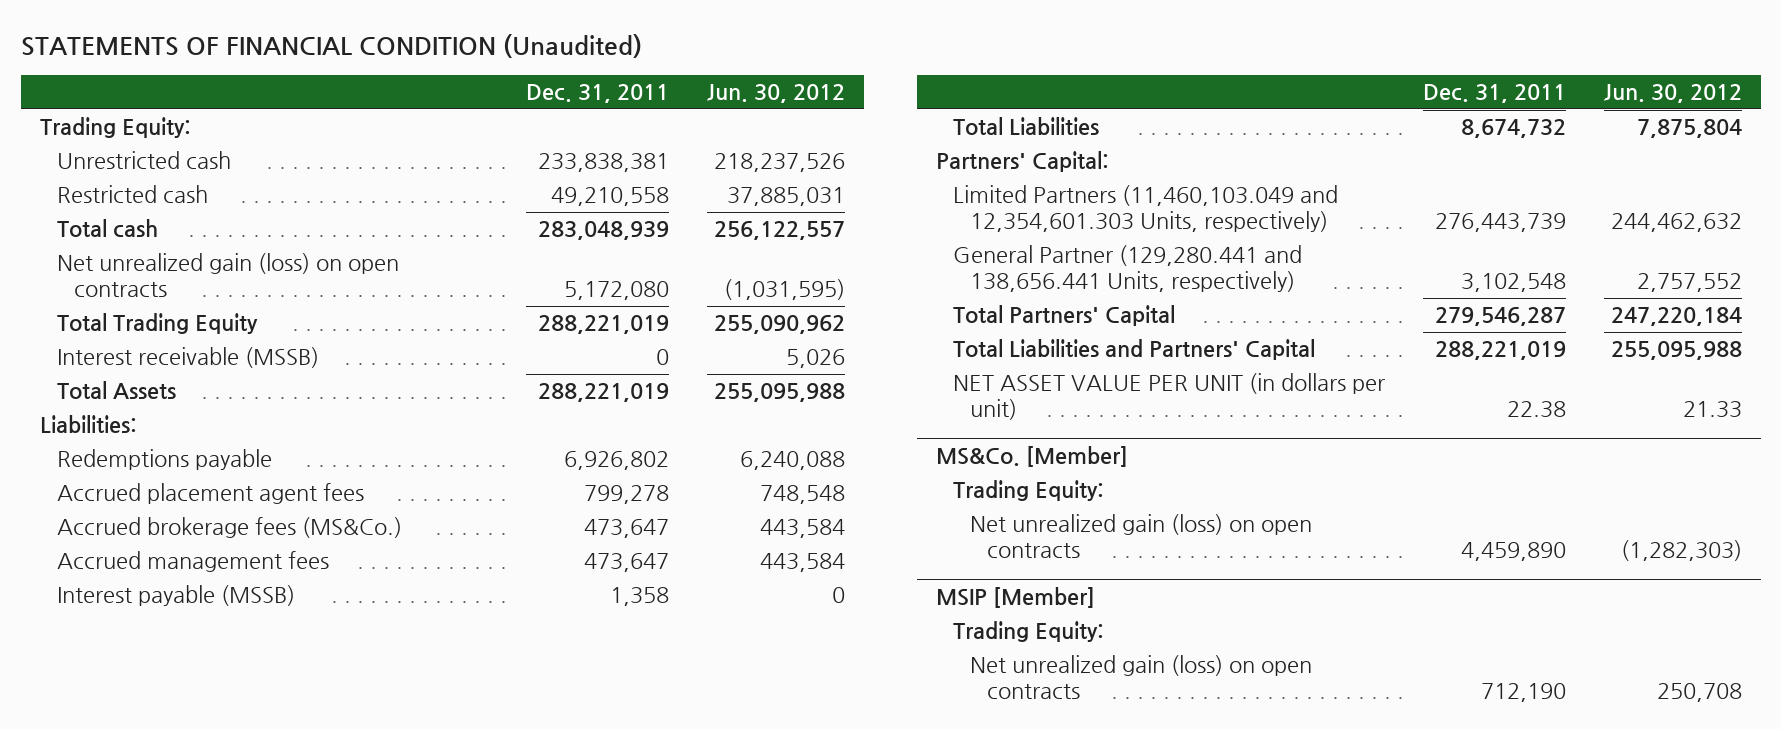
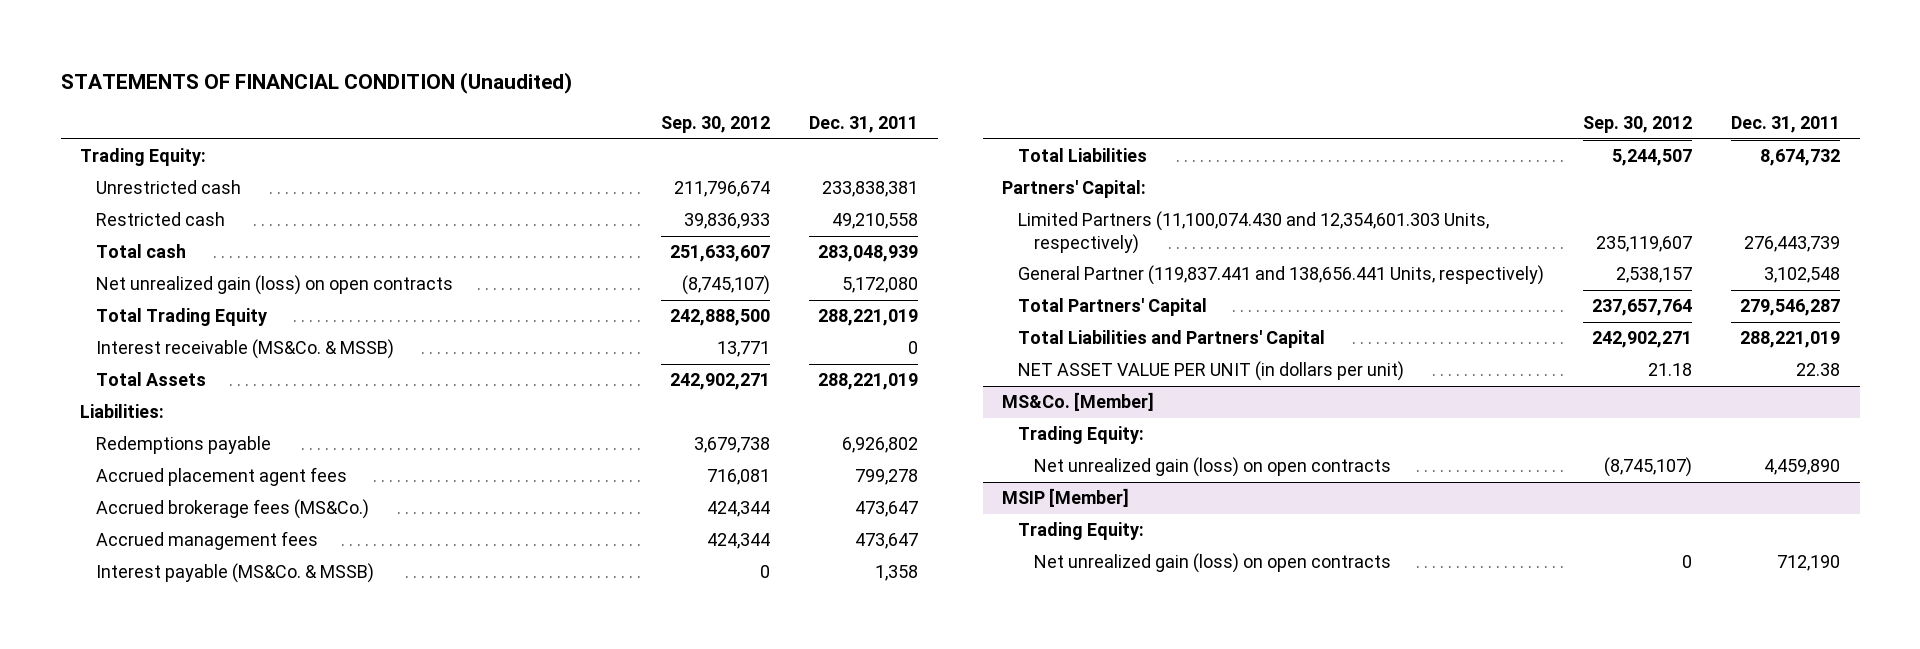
- | Dec. 31, 2011 | Jun. 30, 2012
+ | Sep. 30, 2012 | Dec. 31, 2011
- Interest receivable (MSSB) | 0 | 5,026
+ Interest receivable (MS&Co. & MSSB) | 13,771 | 0
- Interest payable (MSSB) | 1,358 | 0
+ Interest payable (MS&Co. & MSSB) | 0 | 1,358
- Limited Partners (11,460,103.049 and 12,354,601.303 Units, respectively) | 276,443,739 | 244,462,632
- General Partner (129,280.441 and 138,656.441 Units, respectively) | 3,102,548 | 2,757,552
+ Limited Partners (11,100,074.430 and 12,354,601.303 Units, respectively) | 235,119,607 | 276,443,739
+ General Partner (119,837.441 and 138,656.441 Units, respectively) | 2,538,157 | 3,102,548

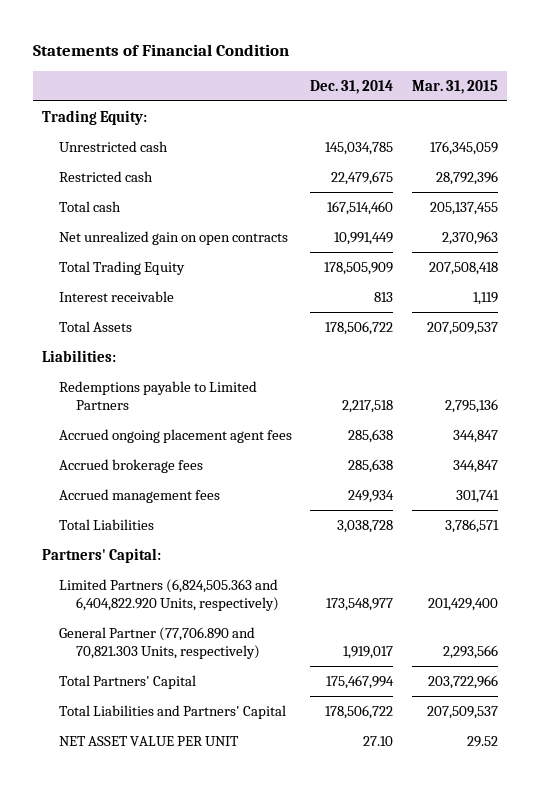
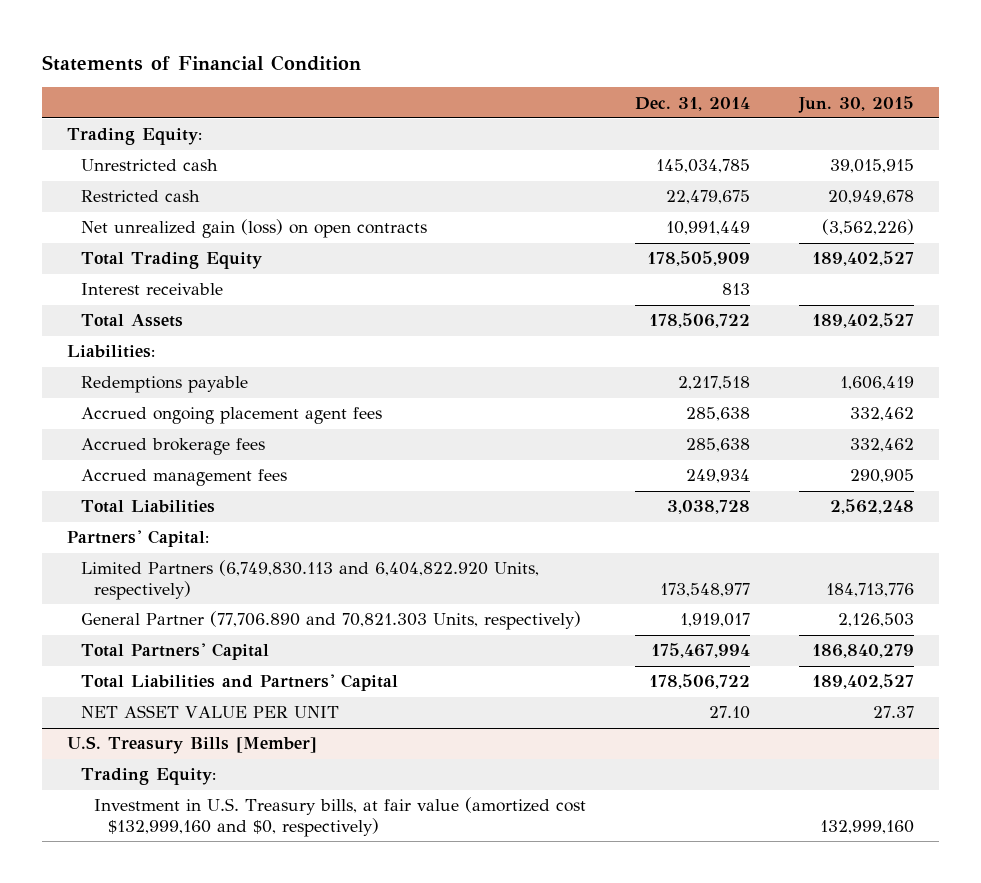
- | Dec. 31, 2014 | Mar. 31, 2015
+ | Dec. 31, 2014 | Jun. 30, 2015
- Total cash | 167,514,460 | 205,137,455
- Net unrealized gain on open contracts | 10,991,449 | 2,370,963
+ Net unrealized gain (loss) on open contracts | 10,991,449 | (3,562,226)
- Redemptions payable to Limited Partners | 2,217,518 | 2,795,136
+ Redemptions payable | 2,217,518 | 1,606,419
- Limited Partners (6,824,505.363 and 6,404,822.920 Units, respectively) | 173,548,977 | 201,429,400
+ Limited Partners (6,749,830.113 and 6,404,822.920 Units, respectively) | 173,548,977 | 184,713,776
+ U.S. Treasury Bills [Member]
+ Trading Equity:
+ Investment in U.S. Treasury bills, at fair value (amortized cost $132,999,160 and $0, respectively) | | 132,999,160

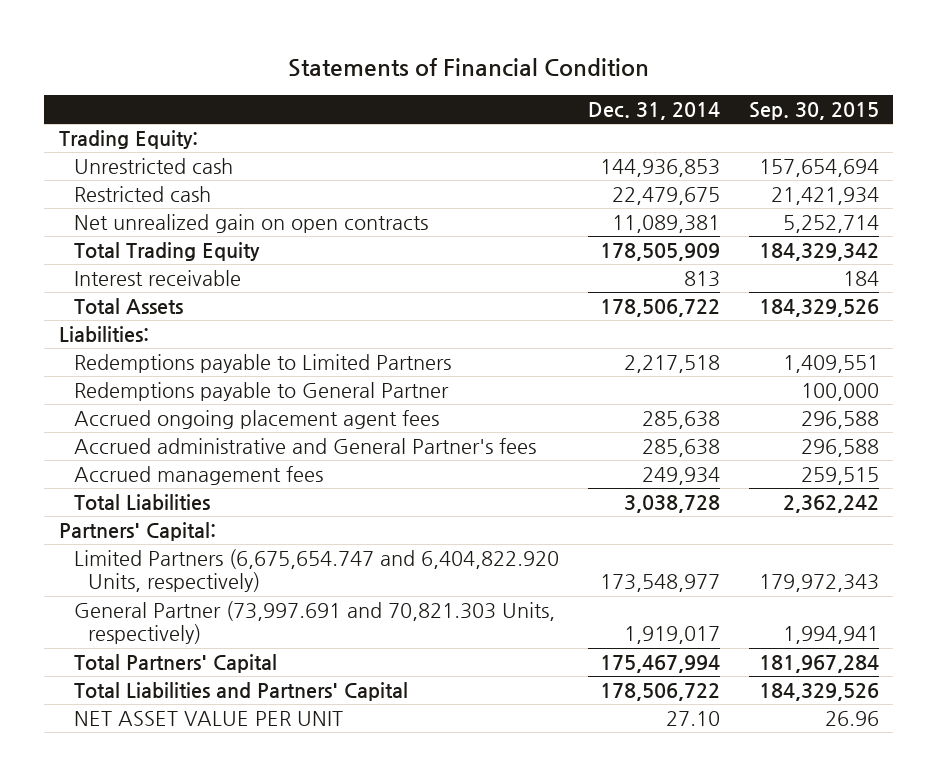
- | Dec. 31, 2014 | Jun. 30, 2015
+ | Dec. 31, 2014 | Sep. 30, 2015
- Unrestricted cash | 145,034,785 | 39,015,915
+ Unrestricted cash | 144,936,853 | 157,654,694
- Net unrealized gain (loss) on open contracts | 10,991,449 | (3,562,226)
+ Net unrealized gain on open contracts | 11,089,381 | 5,252,714
- Redemptions payable | 2,217,518 | 1,606,419
+ Redemptions payable to Limited Partners | 2,217,518 | 1,409,551
+ Redemptions payable to General Partner | | 100,000
- Accrued brokerage fees | 285,638 | 332,462
+ Accrued administrative and General Partner's fees | 285,638 | 296,588
- Limited Partners (6,749,830.113 and 6,404,822.920 Units, respectively) | 173,548,977 | 184,713,776
- General Partner (77,706.890 and 70,821.303 Units, respectively) | 1,919,017 | 2,126,503
+ Limited Partners (6,675,654.747 and 6,404,822.920 Units, respectively) | 173,548,977 | 179,972,343
+ General Partner (73,997.691 and 70,821.303 Units, respectively) | 1,919,017 | 1,994,941
- U.S. Treasury Bills [Member]
- Trading Equity:
- Investment in U.S. Treasury bills, at fair value (amortized cost $132,999,160 and $0, respectively) | | 132,999,160

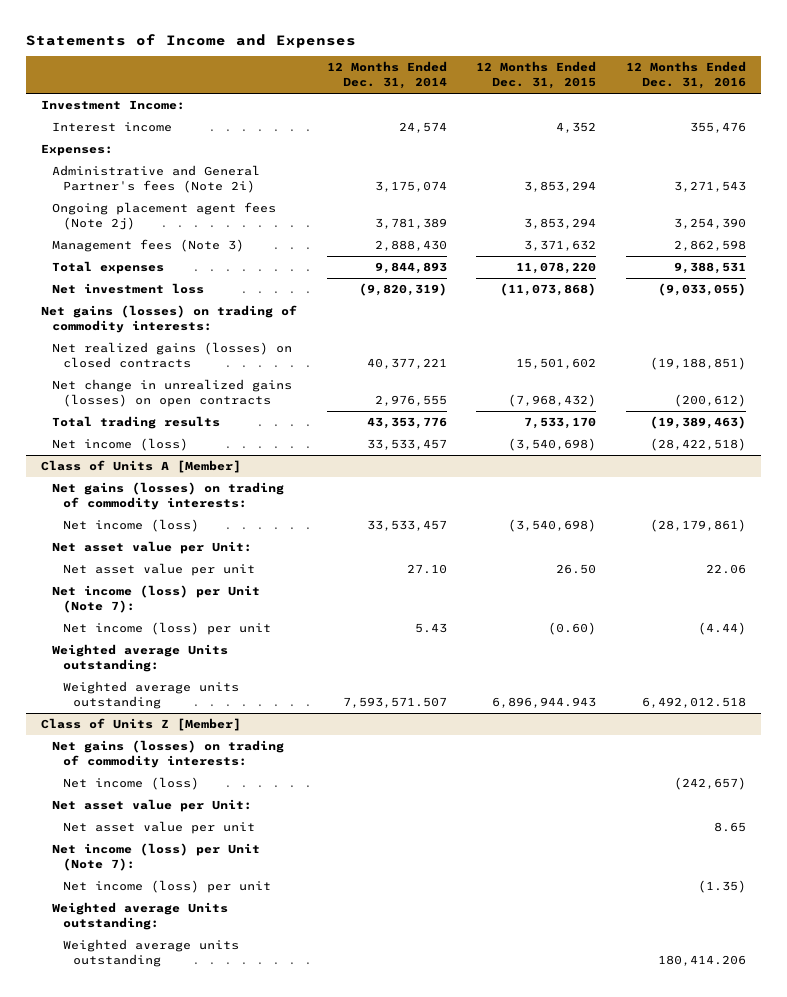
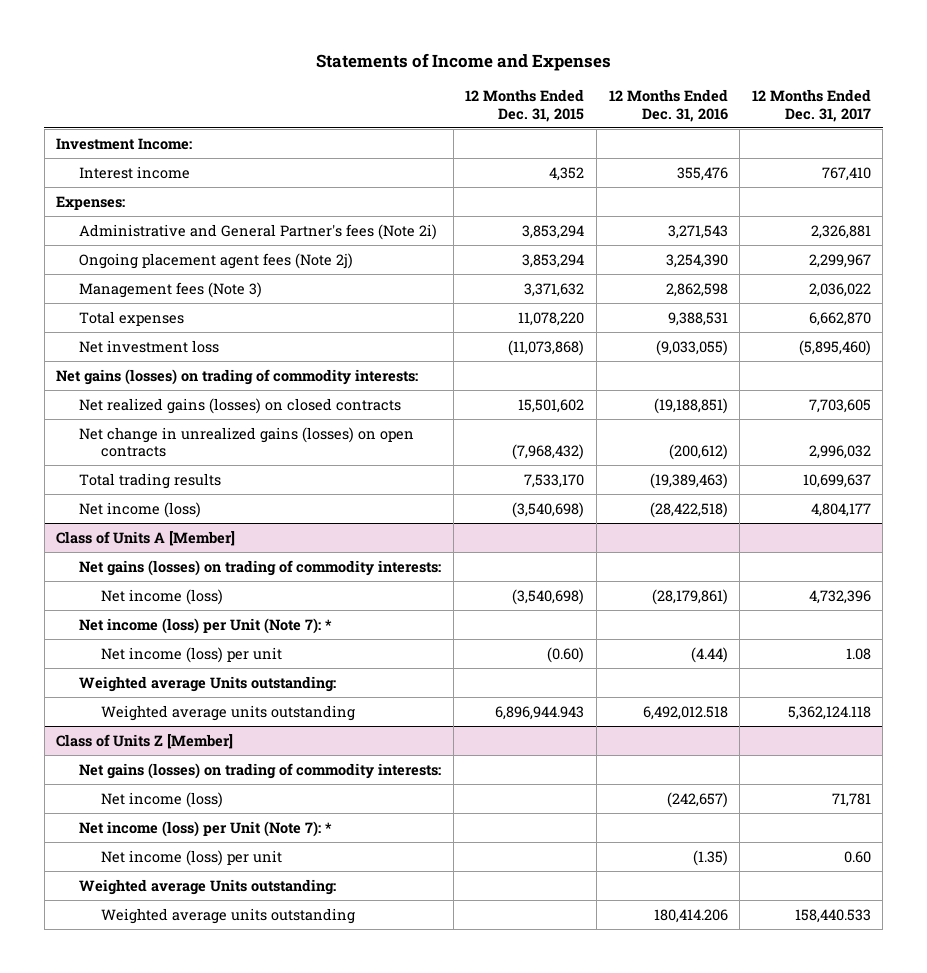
- | 12 Months Ended Dec. 31, 2014 | 12 Months Ended Dec. 31, 2015 | 12 Months Ended Dec. 31, 2016
+ | 12 Months Ended Dec. 31, 2015 | 12 Months Ended Dec. 31, 2016 | 12 Months Ended Dec. 31, 2017
@ Class of Units A [Member]
- Net asset value per Unit:
- Net asset value per unit | 27.10 | 26.50 | 22.06
- Net income (loss) per Unit (Note 7):
+ Net income (loss) per Unit (Note 7): *
@ Class of Units Z [Member]
- Net asset value per Unit:
- Net asset value per unit | | | 8.65
- Net income (loss) per Unit (Note 7):
+ Net income (loss) per Unit (Note 7): *

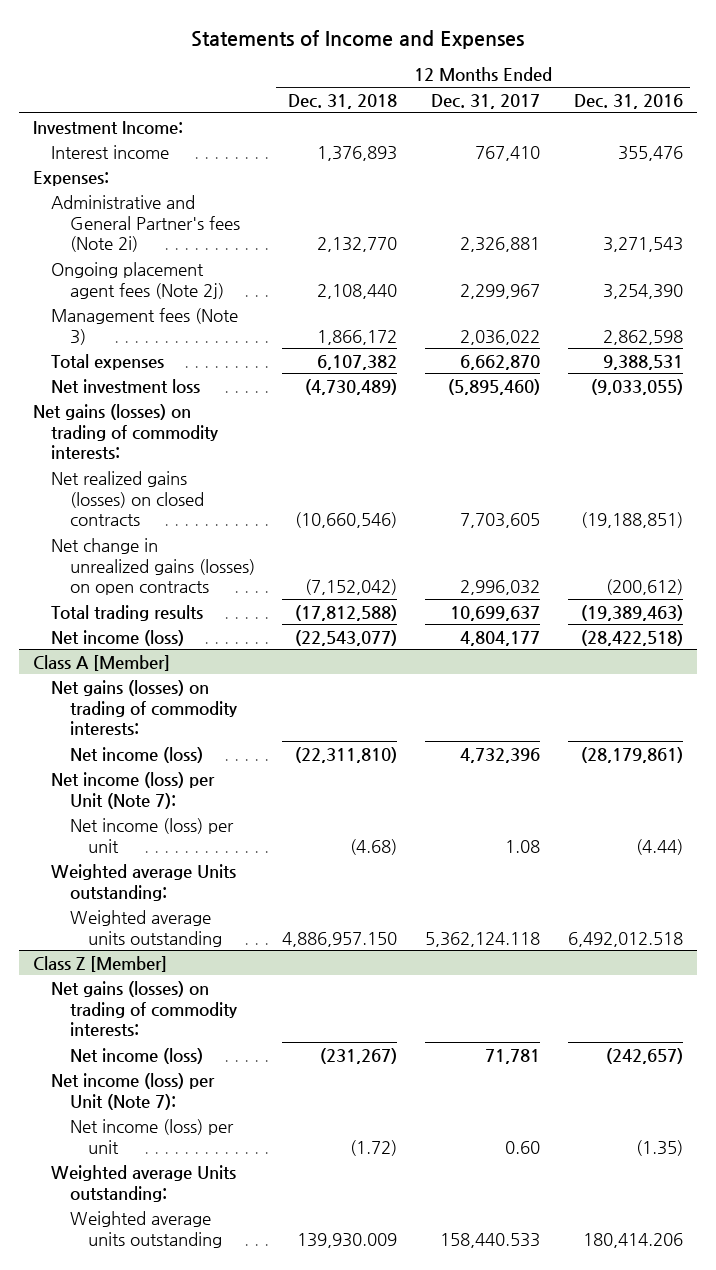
- | 12 Months Ended Dec. 31, 2015 | 12 Months Ended Dec. 31, 2016 | 12 Months Ended Dec. 31, 2017
+ | 12 Months Ended Dec. 31, 2018 | 12 Months Ended Dec. 31, 2017 | 12 Months Ended Dec. 31, 2016
- Class of Units A [Member]
+ Class A [Member]
- Net income (loss) per Unit (Note 7): *
+ Net income (loss) per Unit (Note 7):
- Class of Units Z [Member]
+ Class Z [Member]
- Net income (loss) per Unit (Note 7): *
+ Net income (loss) per Unit (Note 7):

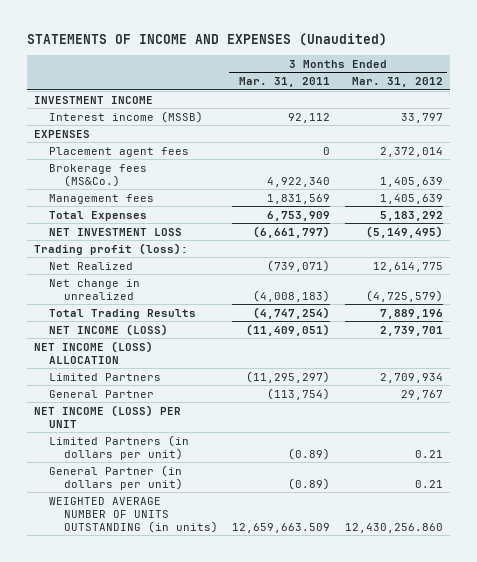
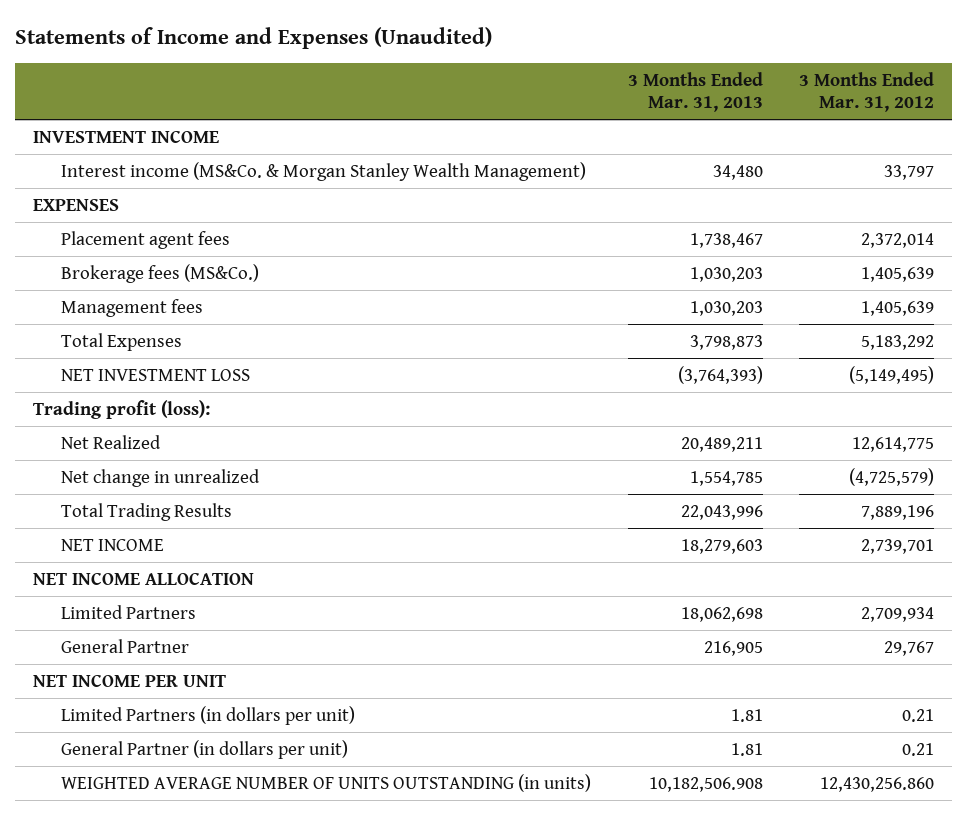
- STATEMENTS OF INCOME AND EXPENSES (Unaudited)
+ Statements of Income and Expenses (Unaudited)
- | 3 Months Ended Mar. 31, 2011 | 3 Months Ended Mar. 31, 2012
+ | 3 Months Ended Mar. 31, 2013 | 3 Months Ended Mar. 31, 2012
- Interest income (MSSB) | 92,112 | 33,797
+ Interest income (MS&Co. & Morgan Stanley Wealth Management) | 34,480 | 33,797
- NET INCOME (LOSS) | (11,409,051) | 2,739,701
- NET INCOME (LOSS) ALLOCATION
+ NET INCOME | 18,279,603 | 2,739,701
+ NET INCOME ALLOCATION
- NET INCOME (LOSS) PER UNIT
+ NET INCOME PER UNIT

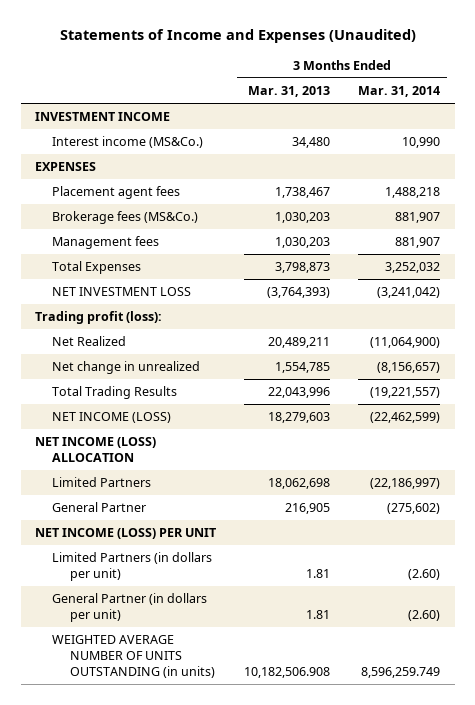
- | 3 Months Ended Mar. 31, 2013 | 3 Months Ended Mar. 31, 2012
+ | 3 Months Ended Mar. 31, 2013 | 3 Months Ended Mar. 31, 2014
- Interest income (MS&Co. & Morgan Stanley Wealth Management) | 34,480 | 33,797
+ Interest income (MS&Co.) | 34,480 | 10,990
- NET INCOME | 18,279,603 | 2,739,701
- NET INCOME ALLOCATION
+ NET INCOME (LOSS) | 18,279,603 | (22,462,599)
+ NET INCOME (LOSS) ALLOCATION
- NET INCOME PER UNIT
+ NET INCOME (LOSS) PER UNIT

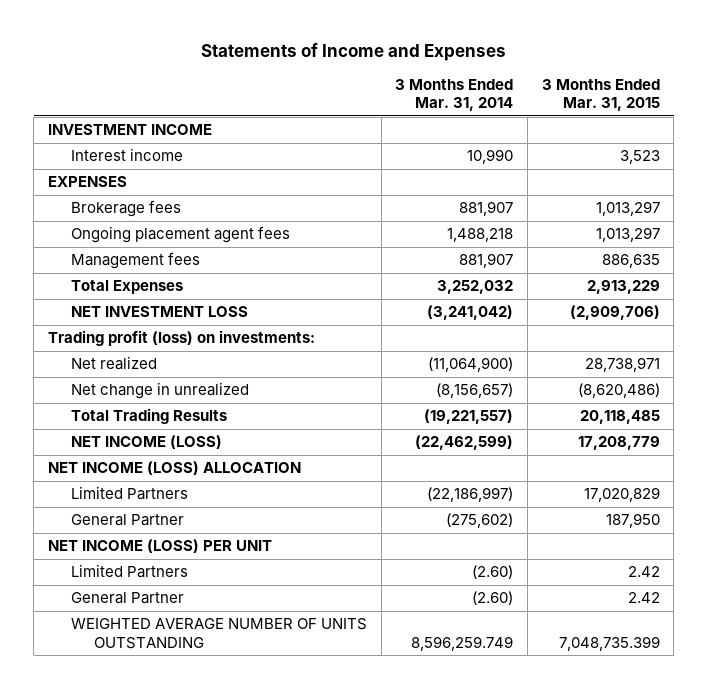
- Statements of Income and Expenses (Unaudited)
+ Statements of Income and Expenses
- | 3 Months Ended Mar. 31, 2013 | 3 Months Ended Mar. 31, 2014
+ | 3 Months Ended Mar. 31, 2014 | 3 Months Ended Mar. 31, 2015
- Interest income (MS&Co.) | 34,480 | 10,990
+ Interest income | 10,990 | 3,523
- Placement agent fees | 1,738,467 | 1,488,218
- Brokerage fees (MS&Co.) | 1,030,203 | 881,907
+ Brokerage fees | 881,907 | 1,013,297
+ Ongoing placement agent fees | 1,488,218 | 1,013,297
- Trading profit (loss):
- Net Realized | 20,489,211 | (11,064,900)
+ Trading profit (loss) on investments:
+ Net realized | (11,064,900) | 28,738,971
- Limited Partners (in dollars per unit) | 1.81 | (2.60)
- General Partner (in dollars per unit) | 1.81 | (2.60)
- WEIGHTED AVERAGE NUMBER OF UNITS OUTSTANDING (in units) | 10,182,506.908 | 8,596,259.749
+ Limited Partners | (2.60) | 2.42
+ General Partner | (2.60) | 2.42
+ WEIGHTED AVERAGE NUMBER OF UNITS OUTSTANDING | 8,596,259.749 | 7,048,735.399

